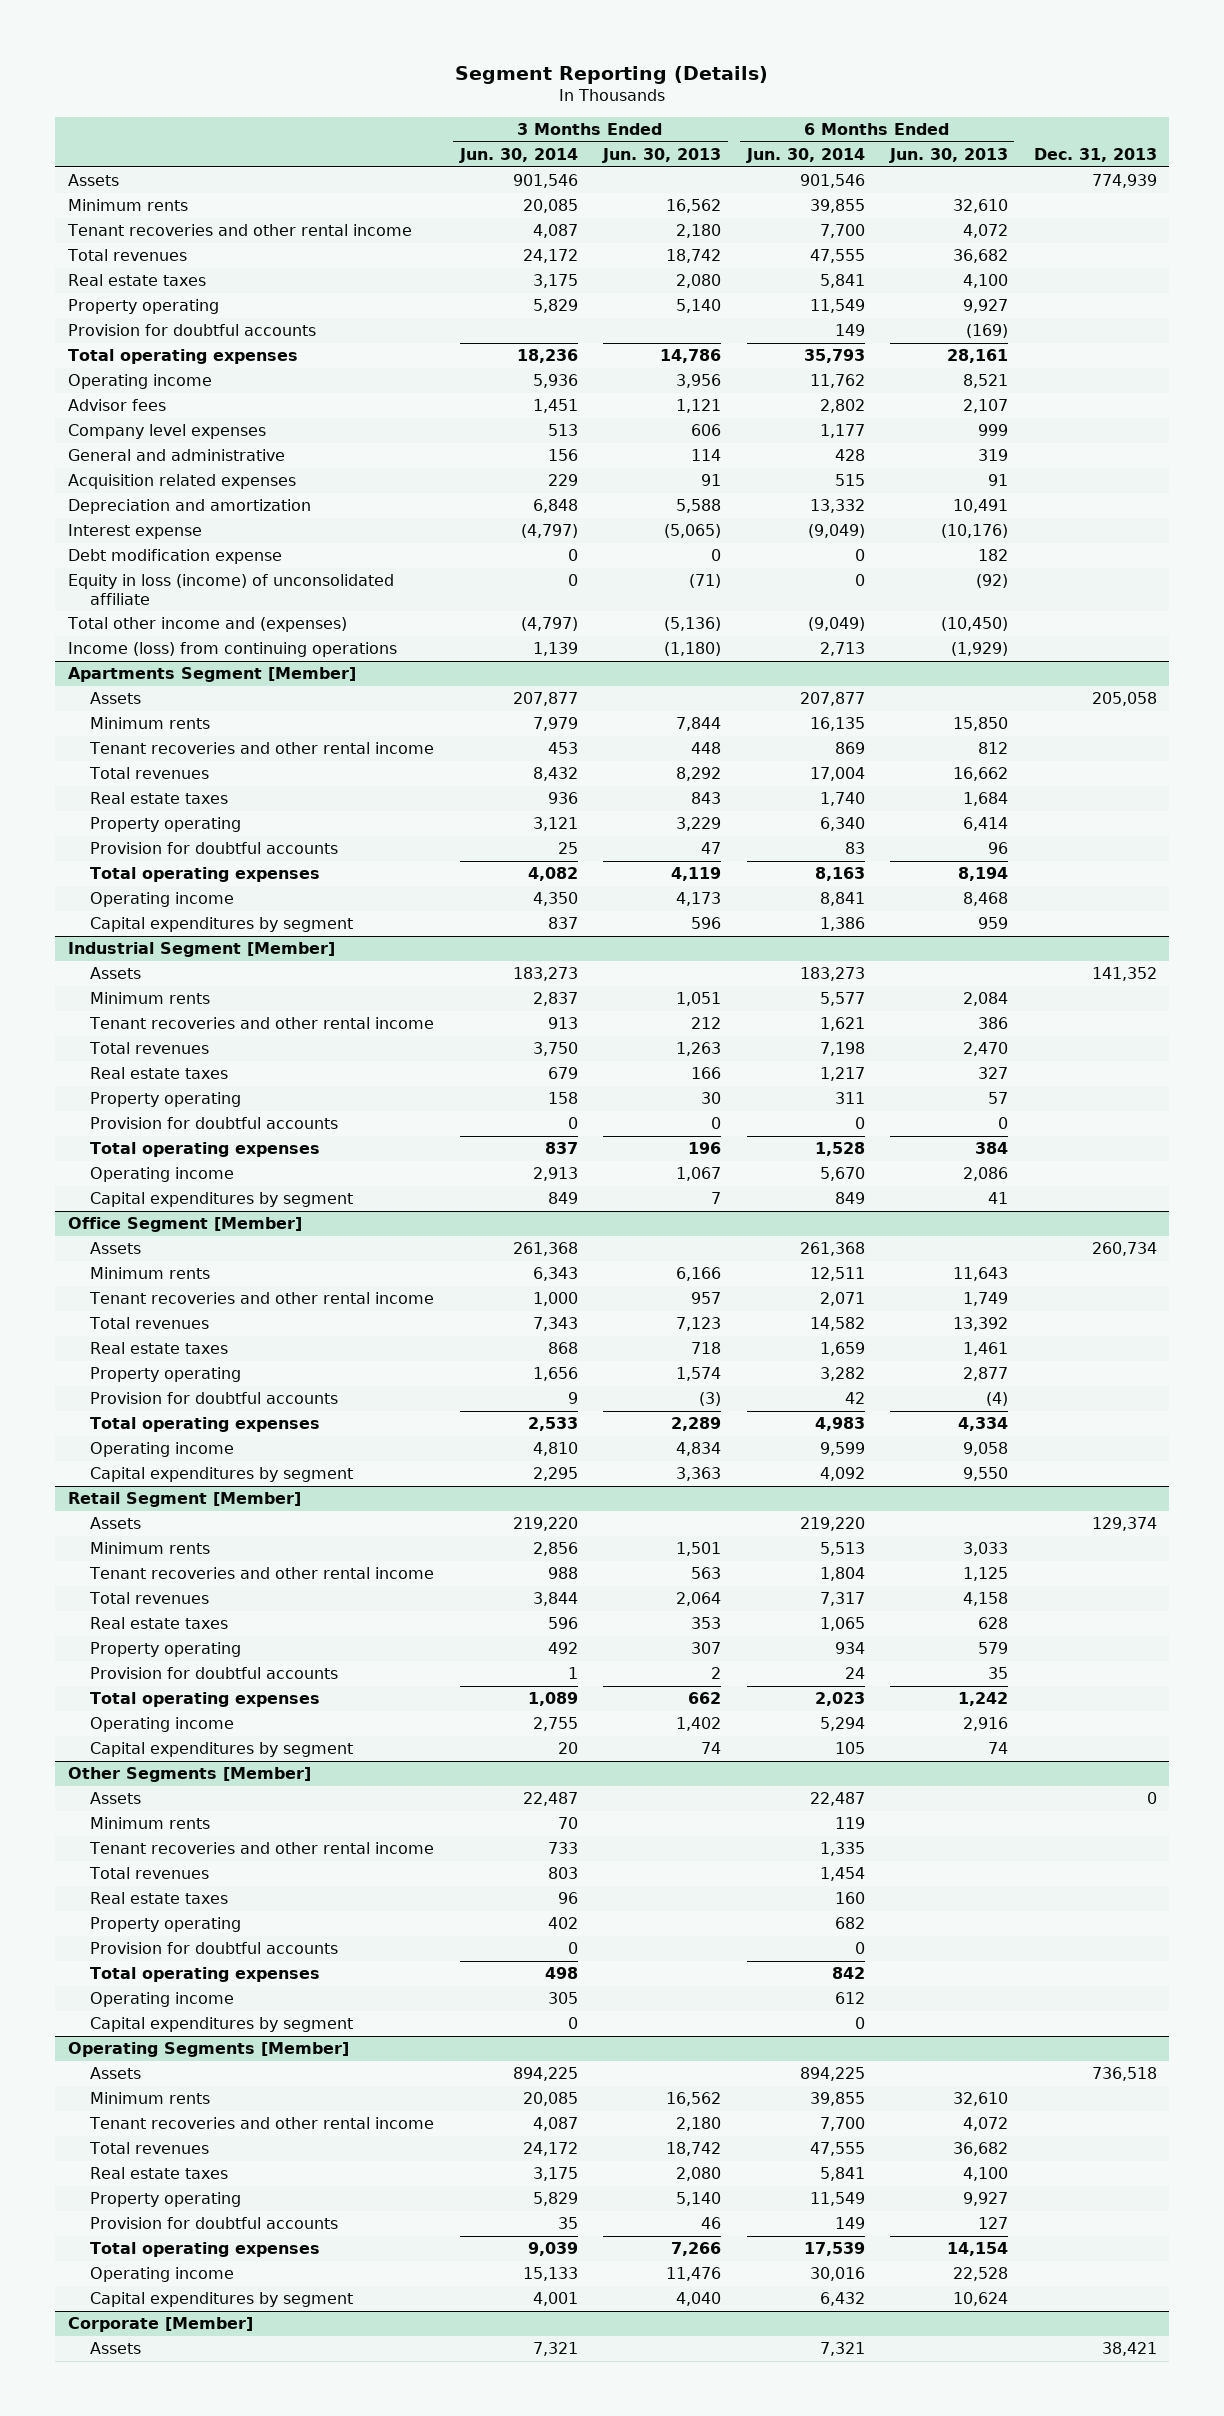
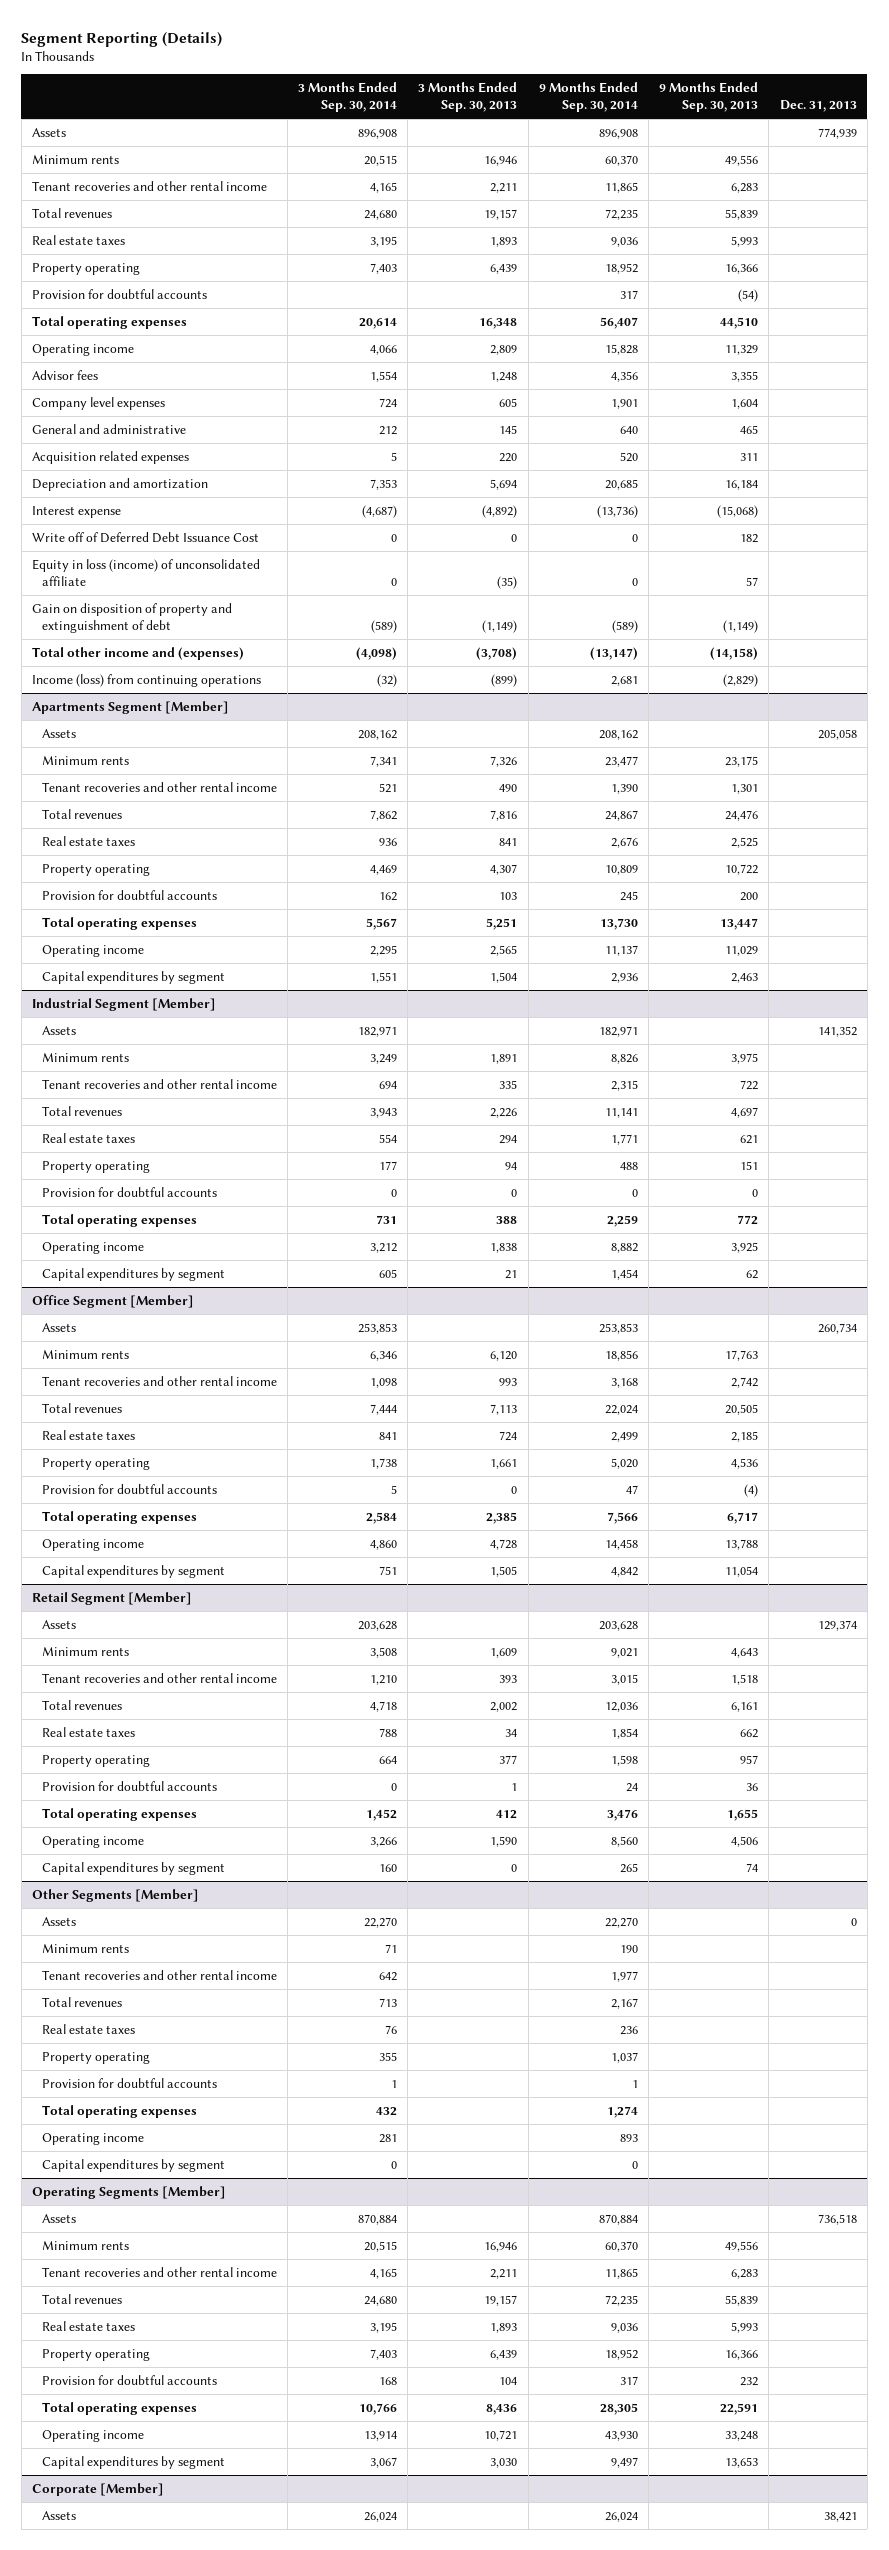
- | 3 Months Ended Jun. 30, 2014 | 3 Months Ended Jun. 30, 2013 | 6 Months Ended Jun. 30, 2014 | 6 Months Ended Jun. 30, 2013 | Dec. 31, 2013
+ | 3 Months Ended Sep. 30, 2014 | 3 Months Ended Sep. 30, 2013 | 9 Months Ended Sep. 30, 2014 | 9 Months Ended Sep. 30, 2013 | Dec. 31, 2013
- Debt modification expense | 0 | 0 | 0 | 182 |
+ Write off of Deferred Debt Issuance Cost | 0 | 0 | 0 | 182 |
+ Gain on disposition of property and extinguishment of debt | (589) | (1,149) | (589) | (1,149) |

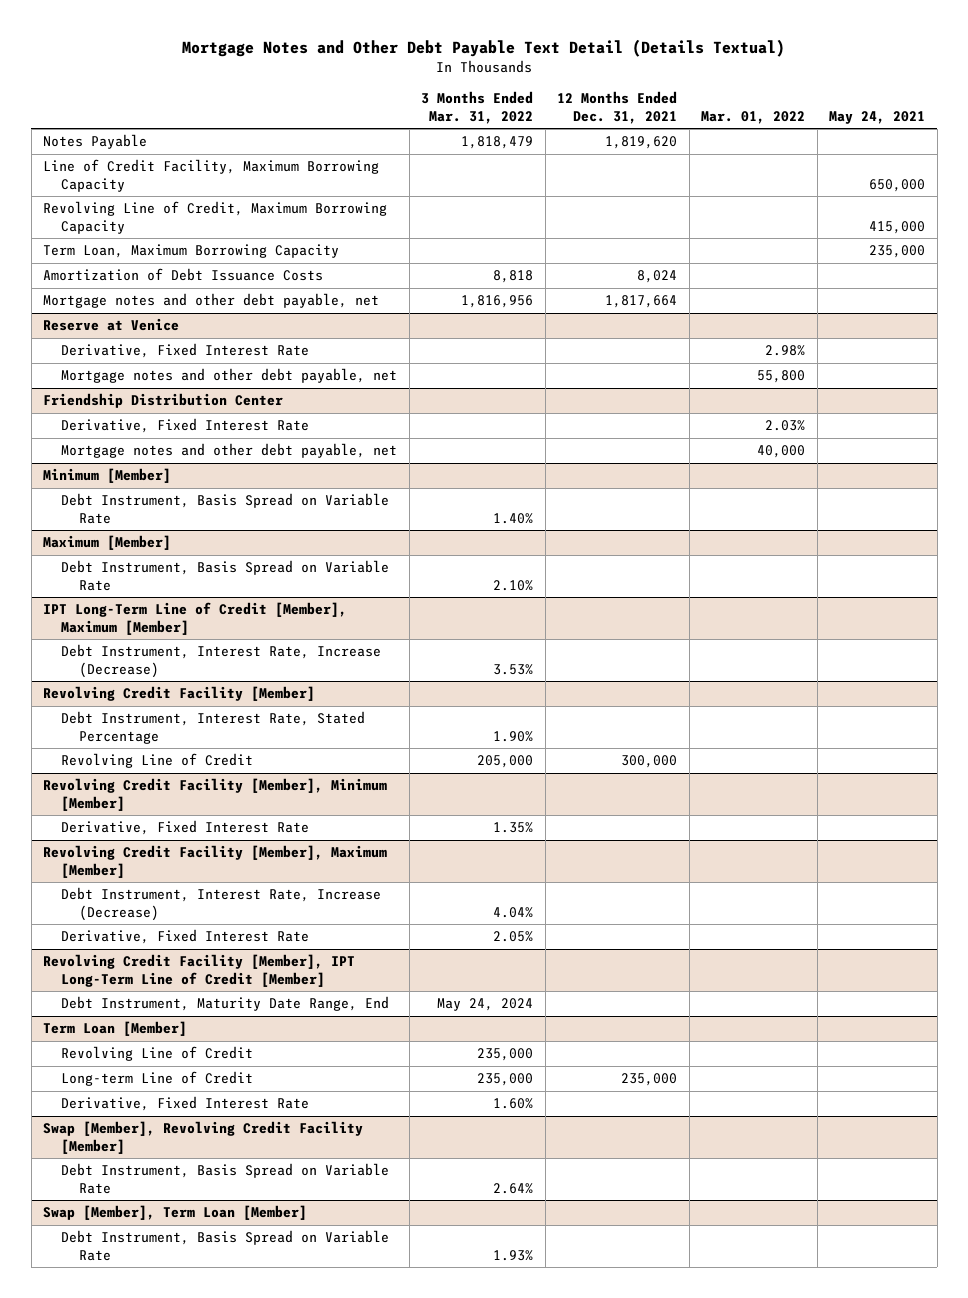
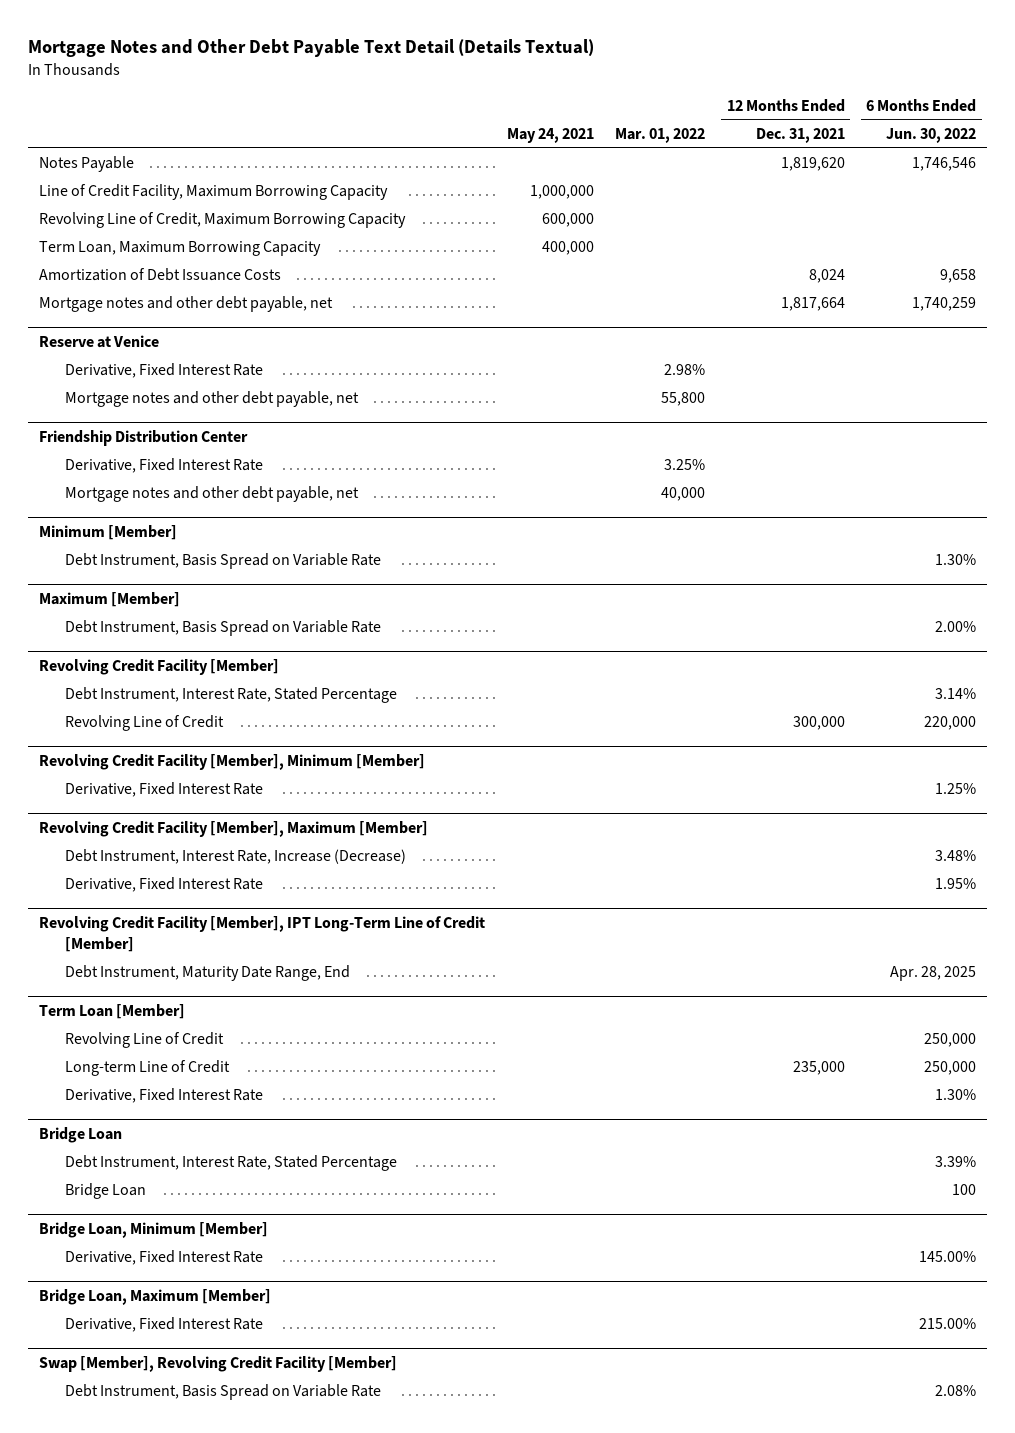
- | 3 Months Ended Mar. 31, 2022 | 12 Months Ended Dec. 31, 2021 | Mar. 01, 2022 | May 24, 2021
+ | May 24, 2021 | Mar. 01, 2022 | 12 Months Ended Dec. 31, 2021 | 6 Months Ended Jun. 30, 2022
- Line of Credit Facility, Maximum Borrowing Capacity | | | | 650,000
- Revolving Line of Credit, Maximum Borrowing Capacity | | | | 415,000
- Term Loan, Maximum Borrowing Capacity | | | | 235,000
+ Line of Credit Facility, Maximum Borrowing Capacity | 1,000,000 | | |
+ Revolving Line of Credit, Maximum Borrowing Capacity | 600,000 | | |
+ Term Loan, Maximum Borrowing Capacity | 400,000 | | |
@ Friendship Distribution Center
- Derivative, Fixed Interest Rate | | | 2.03% |
+ Derivative, Fixed Interest Rate | | 3.25% | |
- IPT Long-Term Line of Credit [Member], Maximum [Member]
- Debt Instrument, Interest Rate, Increase (Decrease) | 3.53% | | |
+ Bridge Loan
+ Debt Instrument, Interest Rate, Stated Percentage | | | | 3.39%
+ Bridge Loan | | | | 100
+ Bridge Loan, Minimum [Member]
+ Derivative, Fixed Interest Rate | | | | 145.00%
+ Bridge Loan, Maximum [Member]
+ Derivative, Fixed Interest Rate | | | | 215.00%
- Swap [Member], Term Loan [Member]
- Debt Instrument, Basis Spread on Variable Rate | 1.93% | | |

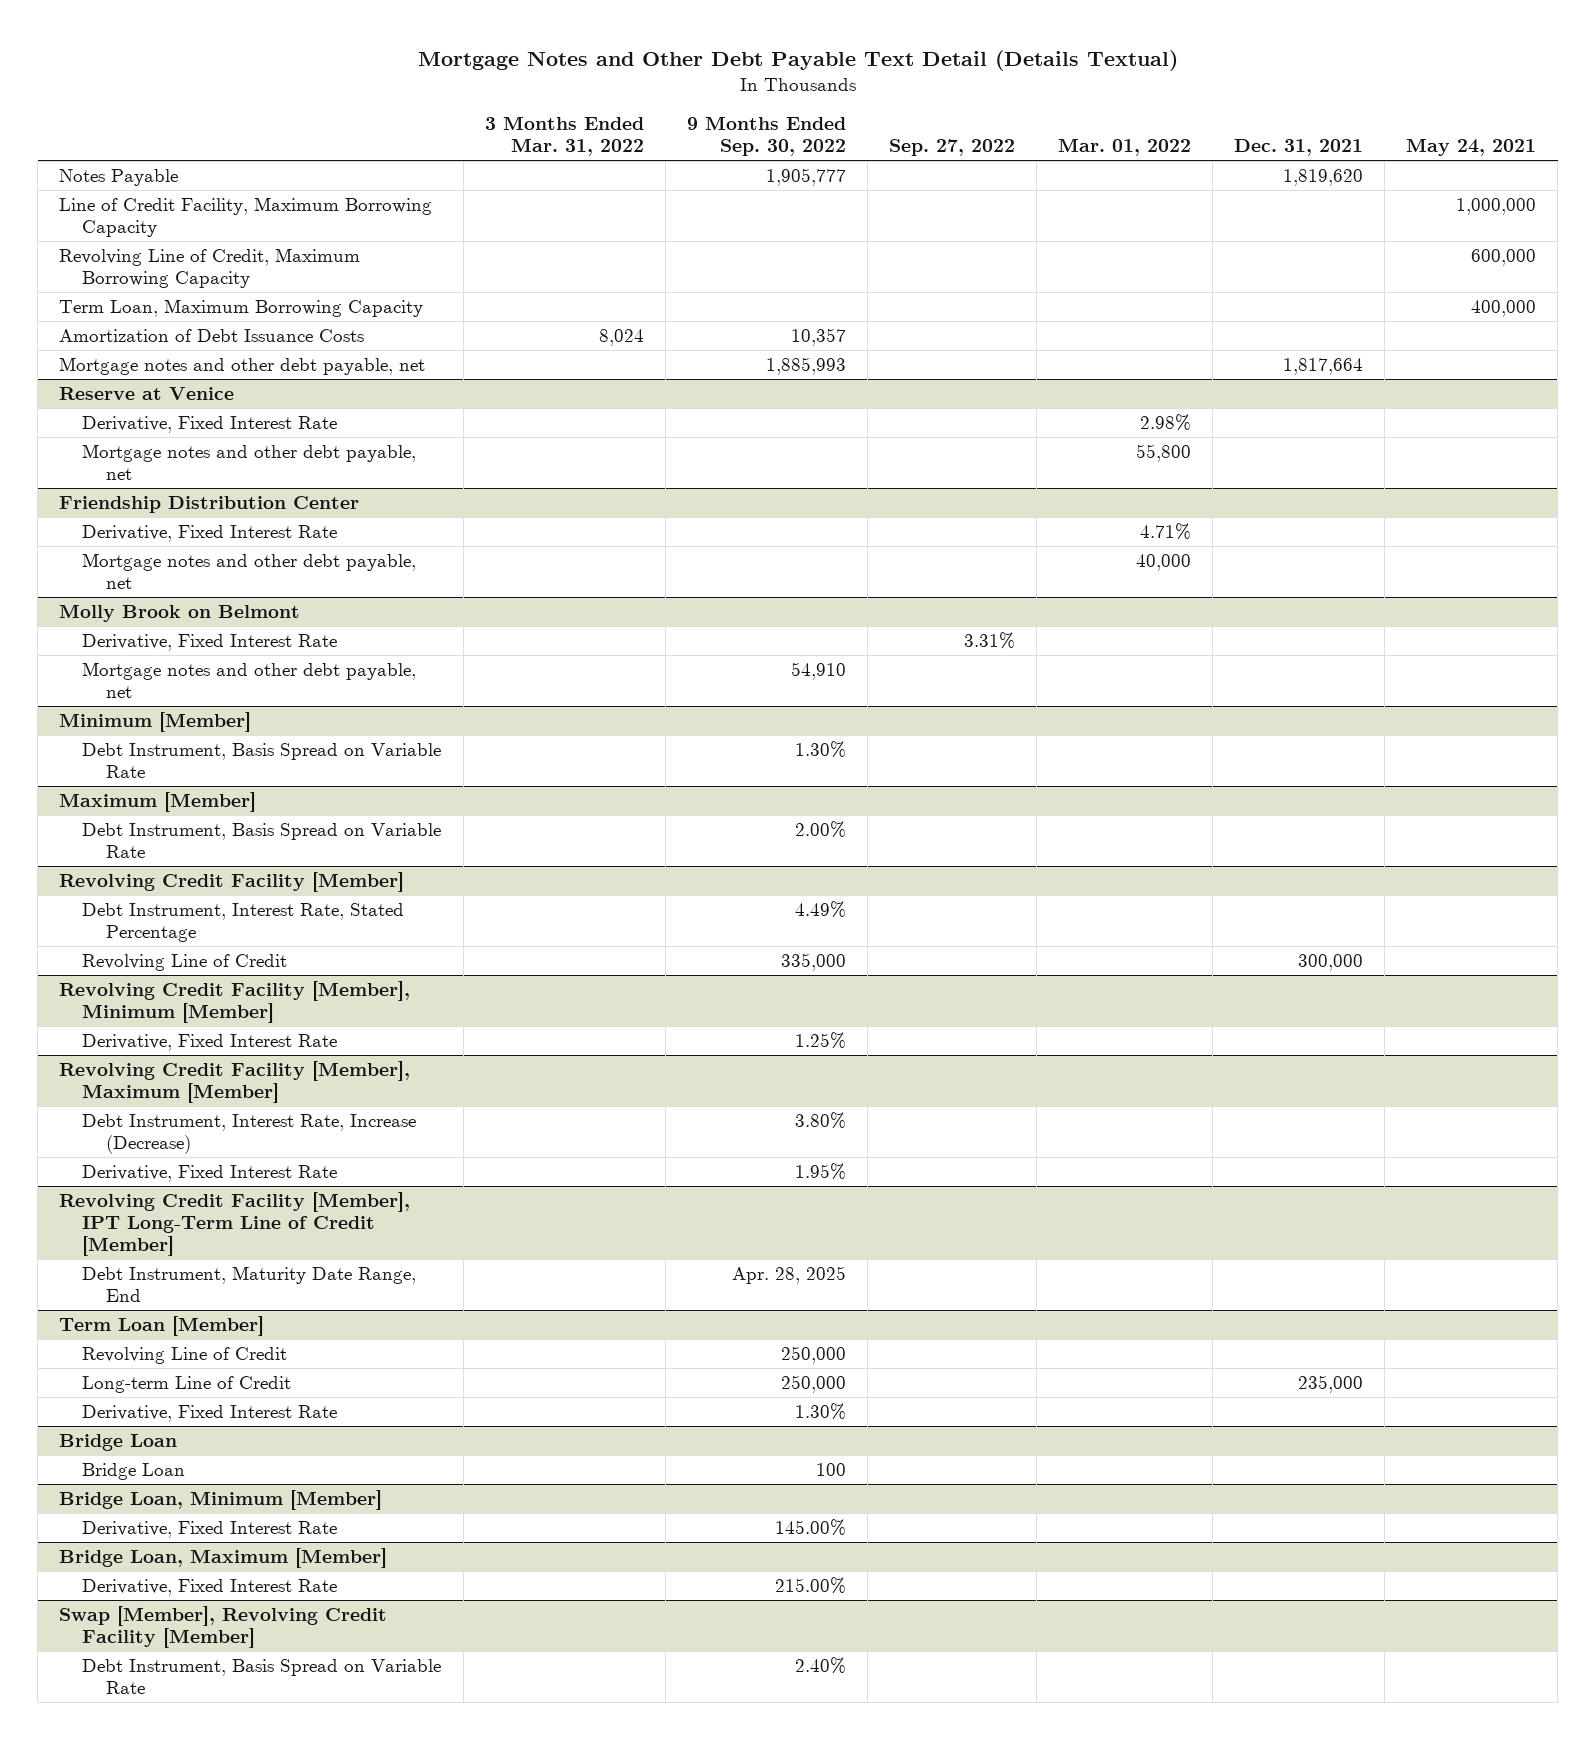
- | May 24, 2021 | Mar. 01, 2022 | 12 Months Ended Dec. 31, 2021 | 6 Months Ended Jun. 30, 2022
+ | 3 Months Ended Mar. 31, 2022 | 9 Months Ended Sep. 30, 2022 | Sep. 27, 2022 | Mar. 01, 2022 | Dec. 31, 2021 | May 24, 2021
@ Friendship Distribution Center
- Derivative, Fixed Interest Rate | | 3.25% | |
+ Derivative, Fixed Interest Rate | | | | 4.71% | |
+ Molly Brook on Belmont
+ Derivative, Fixed Interest Rate | | | 3.31% | | |
+ Mortgage notes and other debt payable, net | | 54,910 | | | |
@ Bridge Loan
- Debt Instrument, Interest Rate, Stated Percentage | | | | 3.39%

